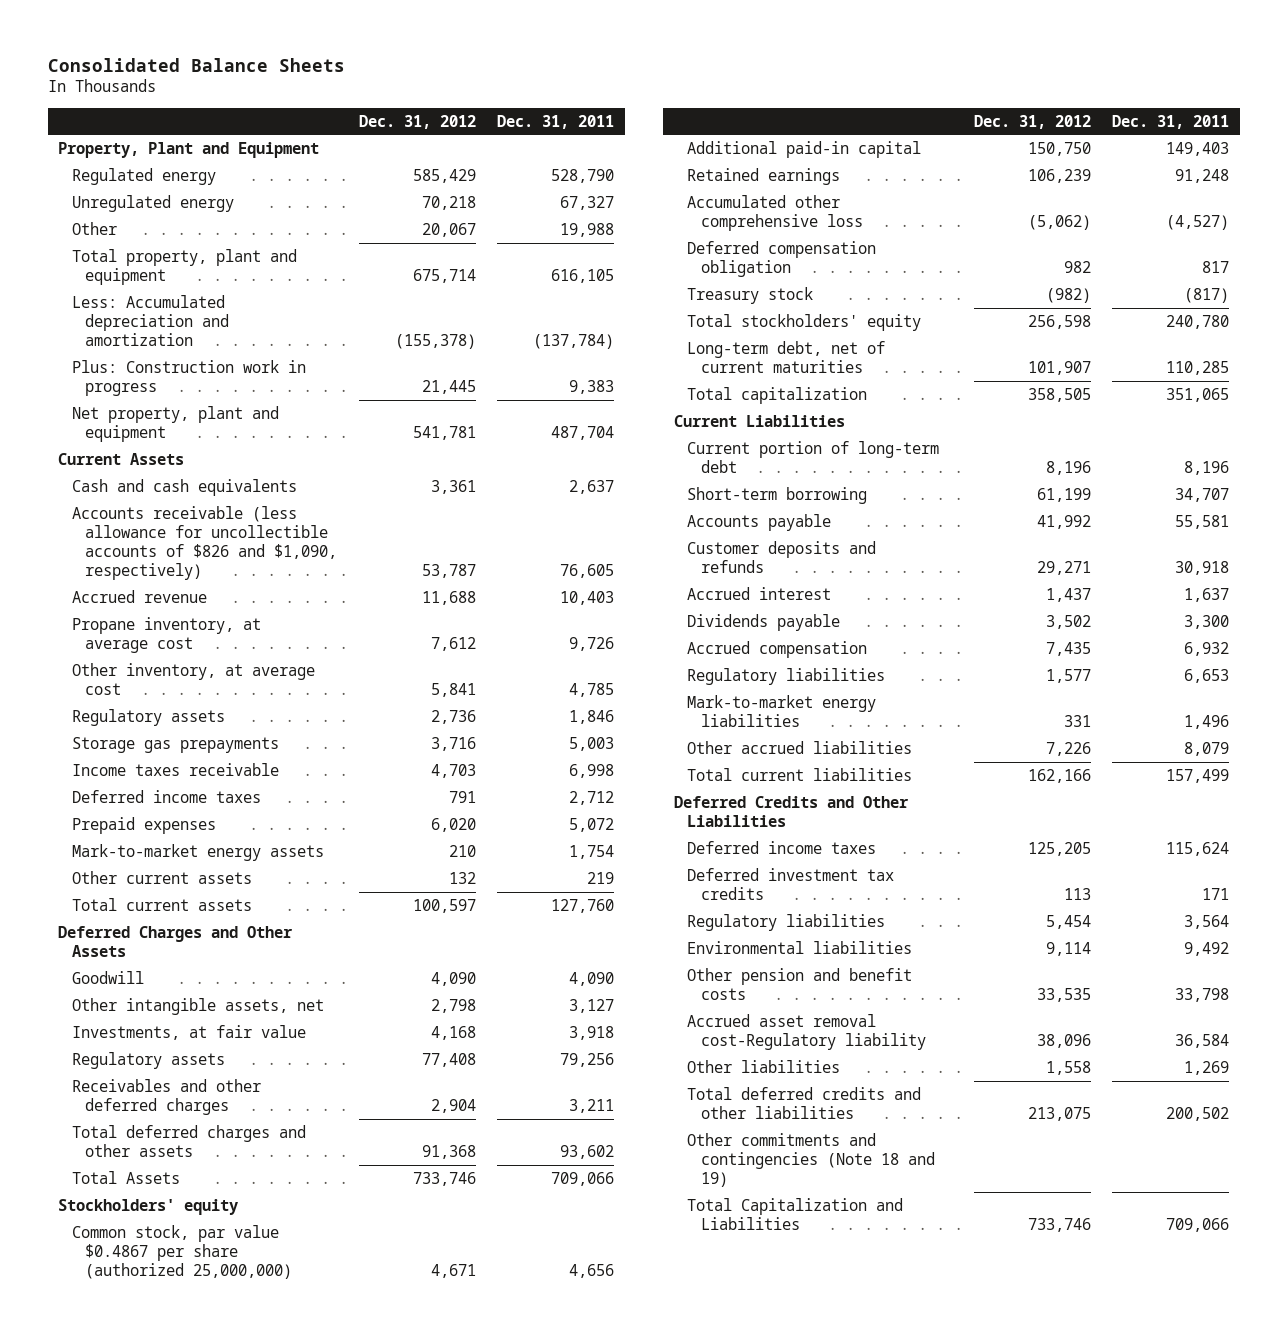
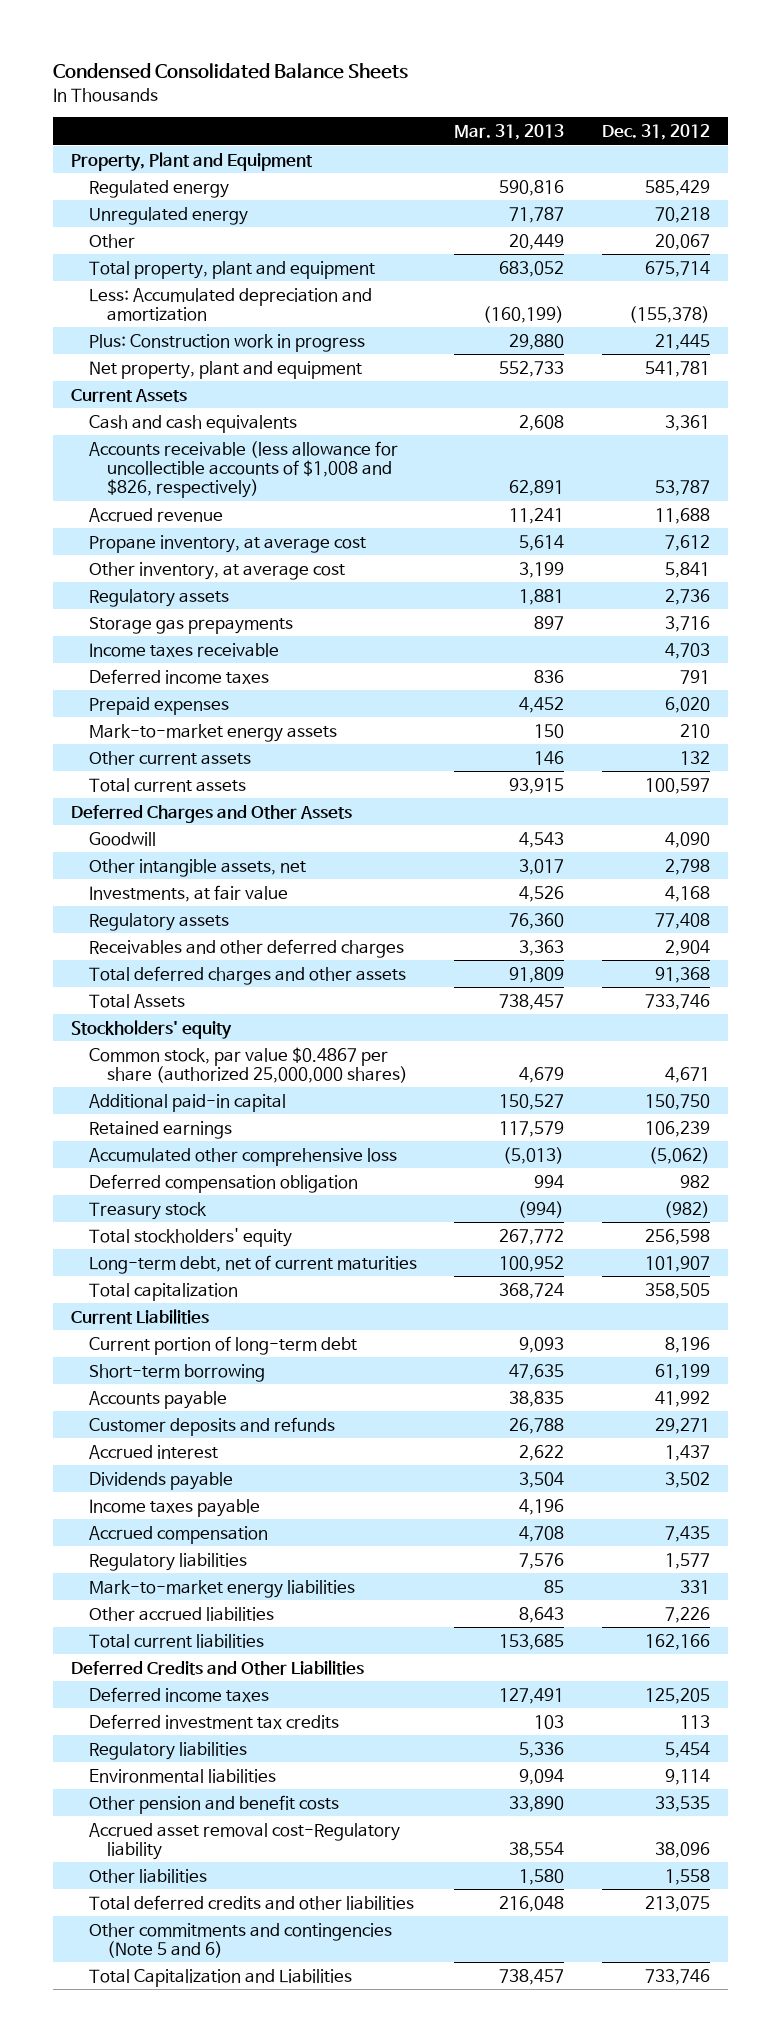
- Consolidated Balance Sheets
+ Condensed Consolidated Balance Sheets
- | Dec. 31, 2012 | Dec. 31, 2011
+ | Mar. 31, 2013 | Dec. 31, 2012
- Accounts receivable (less allowance for uncollectible accounts of $826 and $1,090, respectively) | 53,787 | 76,605
+ Accounts receivable (less allowance for uncollectible accounts of $1,008 and $826, respectively) | 62,891 | 53,787
- Common stock, par value $0.4867 per share (authorized 25,000,000) | 4,671 | 4,656
+ Common stock, par value $0.4867 per share (authorized 25,000,000 shares) | 4,679 | 4,671
+ Income taxes payable | 4,196 |
- Other commitments and contingencies (Note 18 and 19)
+ Other commitments and contingencies (Note 5 and 6)

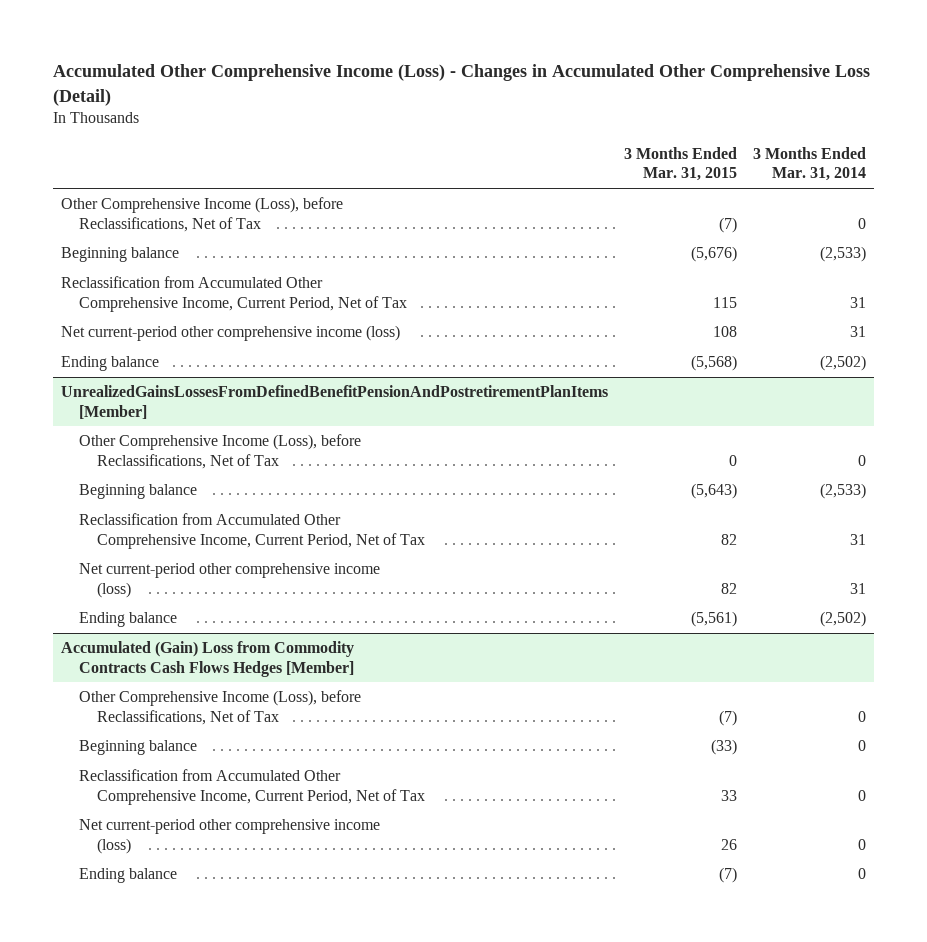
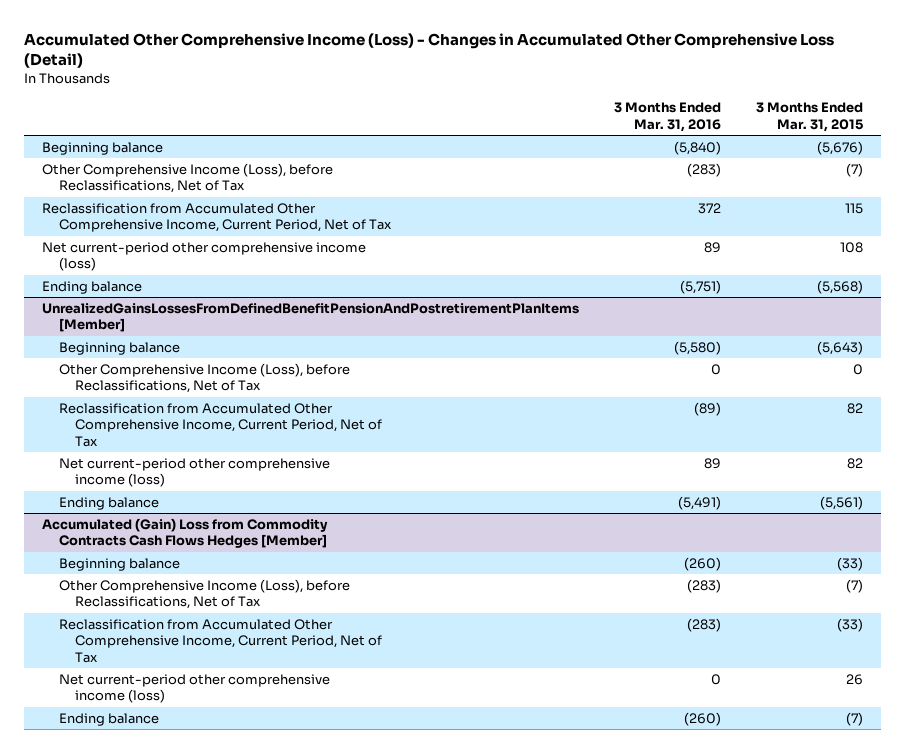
- | 3 Months Ended Mar. 31, 2015 | 3 Months Ended Mar. 31, 2014
+ | 3 Months Ended Mar. 31, 2016 | 3 Months Ended Mar. 31, 2015
moved down: Other Comprehensive Income (Loss), before Reclassifications, Net of Tax | (283) | (7)
@ UnrealizedGainsLossesFromDefinedBenefitPensionAndPostretirementPlanItems [Member]
moved down: Other Comprehensive Income (Loss), before Reclassifications, Net of Tax | 0 | 0
@ Accumulated (Gain) Loss from Commodity Contracts Cash Flows Hedges [Member]
- Reclassification from Accumulated Other Comprehensive Income, Current Period, Net of Tax | 33 | 0
moved down: Other Comprehensive Income (Loss), before Reclassifications, Net of Tax | (283) | (7)
+ Reclassification from Accumulated Other Comprehensive Income, Current Period, Net of Tax | (283) | (33)

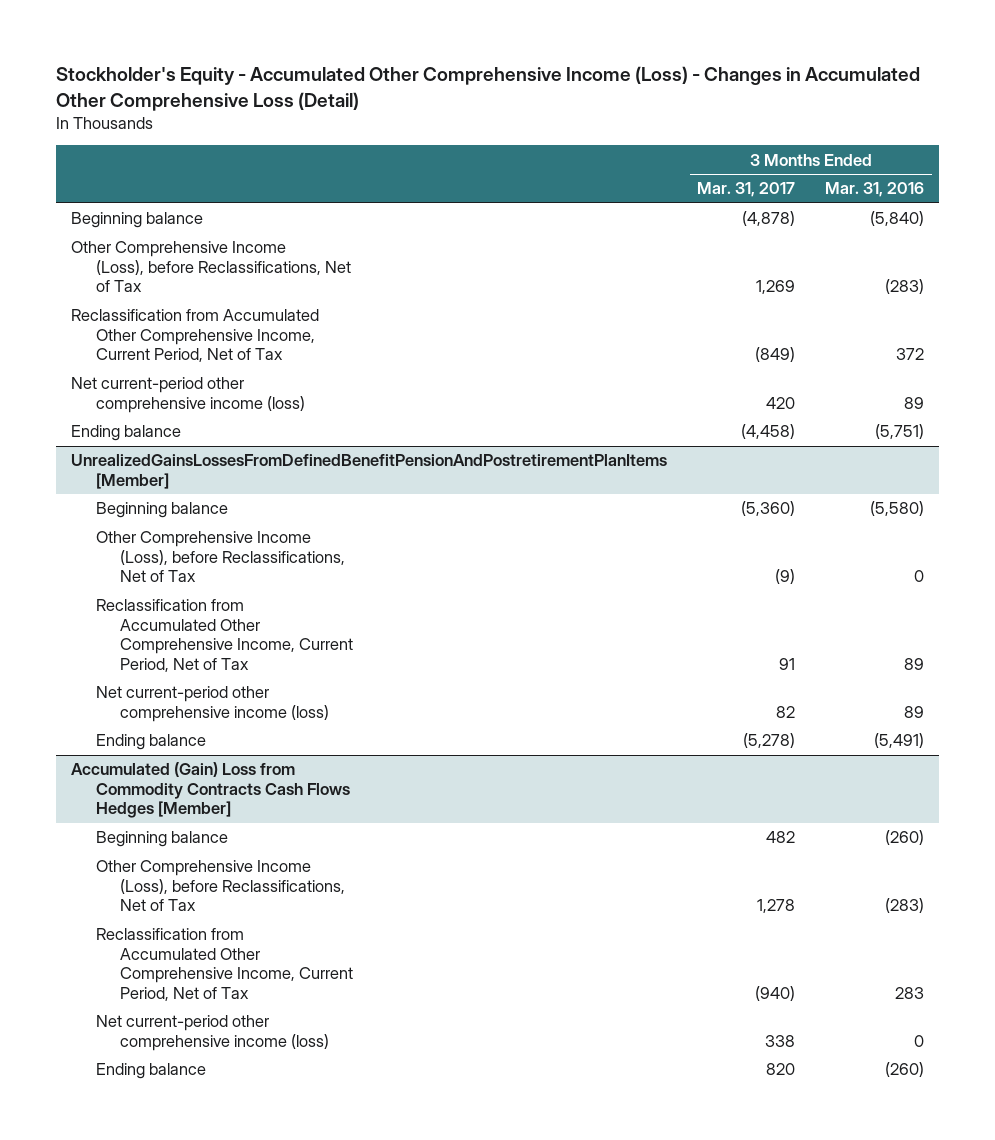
- Accumulated Other Comprehensive Income (Loss) - Changes in Accumulated Other Comprehensive Loss (Detail)
+ Stockholder's Equity - Accumulated Other Comprehensive Income (Loss) - Changes in Accumulated Other Comprehensive Loss (Detail)
- | 3 Months Ended Mar. 31, 2016 | 3 Months Ended Mar. 31, 2015
+ | 3 Months Ended Mar. 31, 2017 | 3 Months Ended Mar. 31, 2016
@ UnrealizedGainsLossesFromDefinedBenefitPensionAndPostretirementPlanItems [Member]
- Reclassification from Accumulated Other Comprehensive Income, Current Period, Net of Tax | (89) | 82
+ Reclassification from Accumulated Other Comprehensive Income, Current Period, Net of Tax | 91 | 89
@ Accumulated (Gain) Loss from Commodity Contracts Cash Flows Hedges [Member]
- Reclassification from Accumulated Other Comprehensive Income, Current Period, Net of Tax | (283) | (33)
+ Reclassification from Accumulated Other Comprehensive Income, Current Period, Net of Tax | (940) | 283

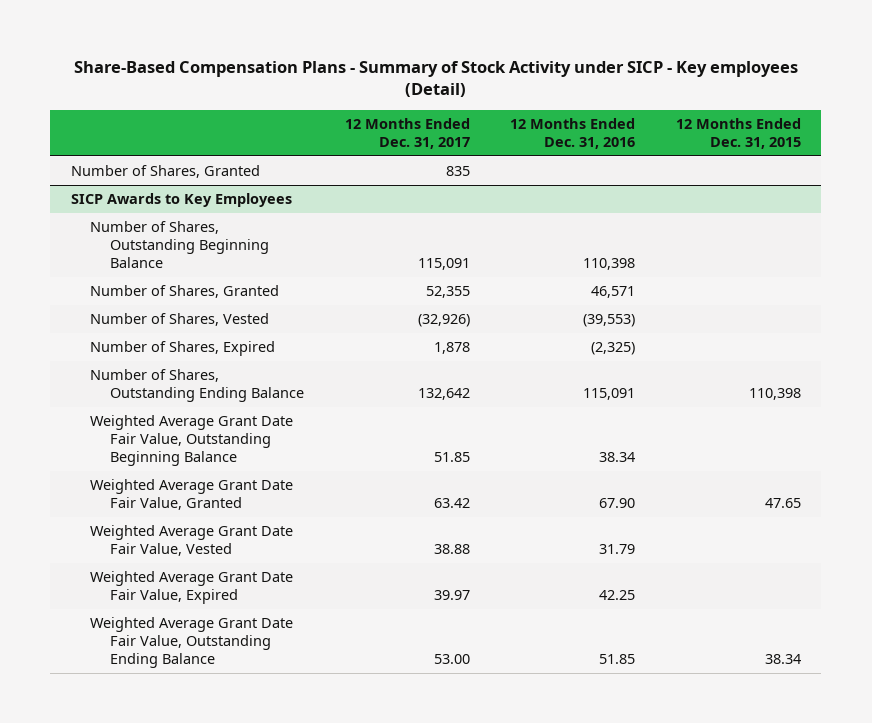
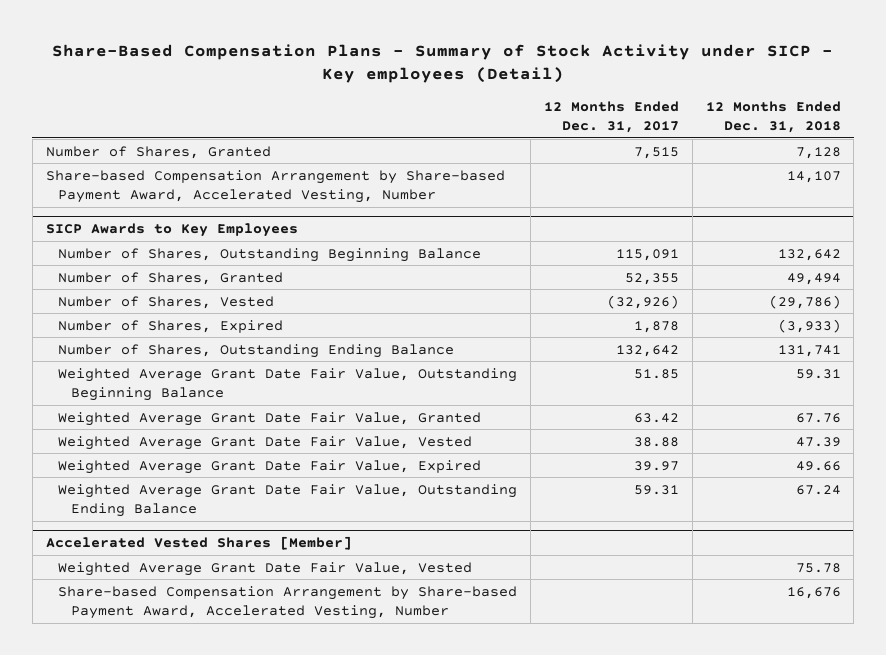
- | 12 Months Ended Dec. 31, 2017 | 12 Months Ended Dec. 31, 2016 | 12 Months Ended Dec. 31, 2015
+ | 12 Months Ended Dec. 31, 2017 | 12 Months Ended Dec. 31, 2018
- Number of Shares, Granted | 835 | |
+ Number of Shares, Granted | 7,515 | 7,128
+ Share-based Compensation Arrangement by Share-based Payment Award, Accelerated Vesting, Number | | 14,107
@ SICP Awards to Key Employees
- Weighted Average Grant Date Fair Value, Outstanding Ending Balance | 53.00 | 51.85 | 38.34
+ Weighted Average Grant Date Fair Value, Outstanding Ending Balance | 59.31 | 67.24
+ Accelerated Vested Shares [Member]
+ Weighted Average Grant Date Fair Value, Vested | | 75.78
+ Share-based Compensation Arrangement by Share-based Payment Award, Accelerated Vesting, Number | | 16,676

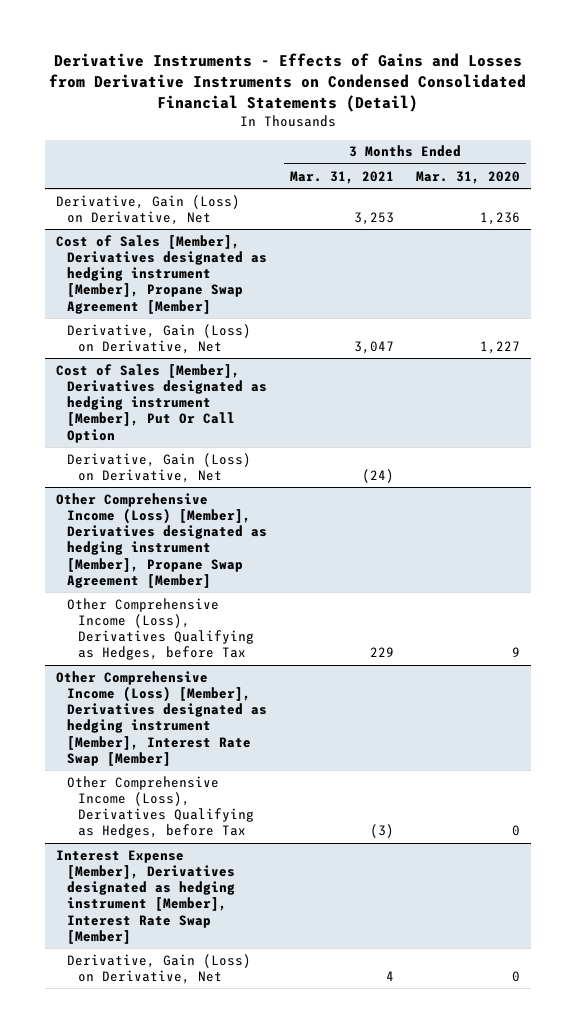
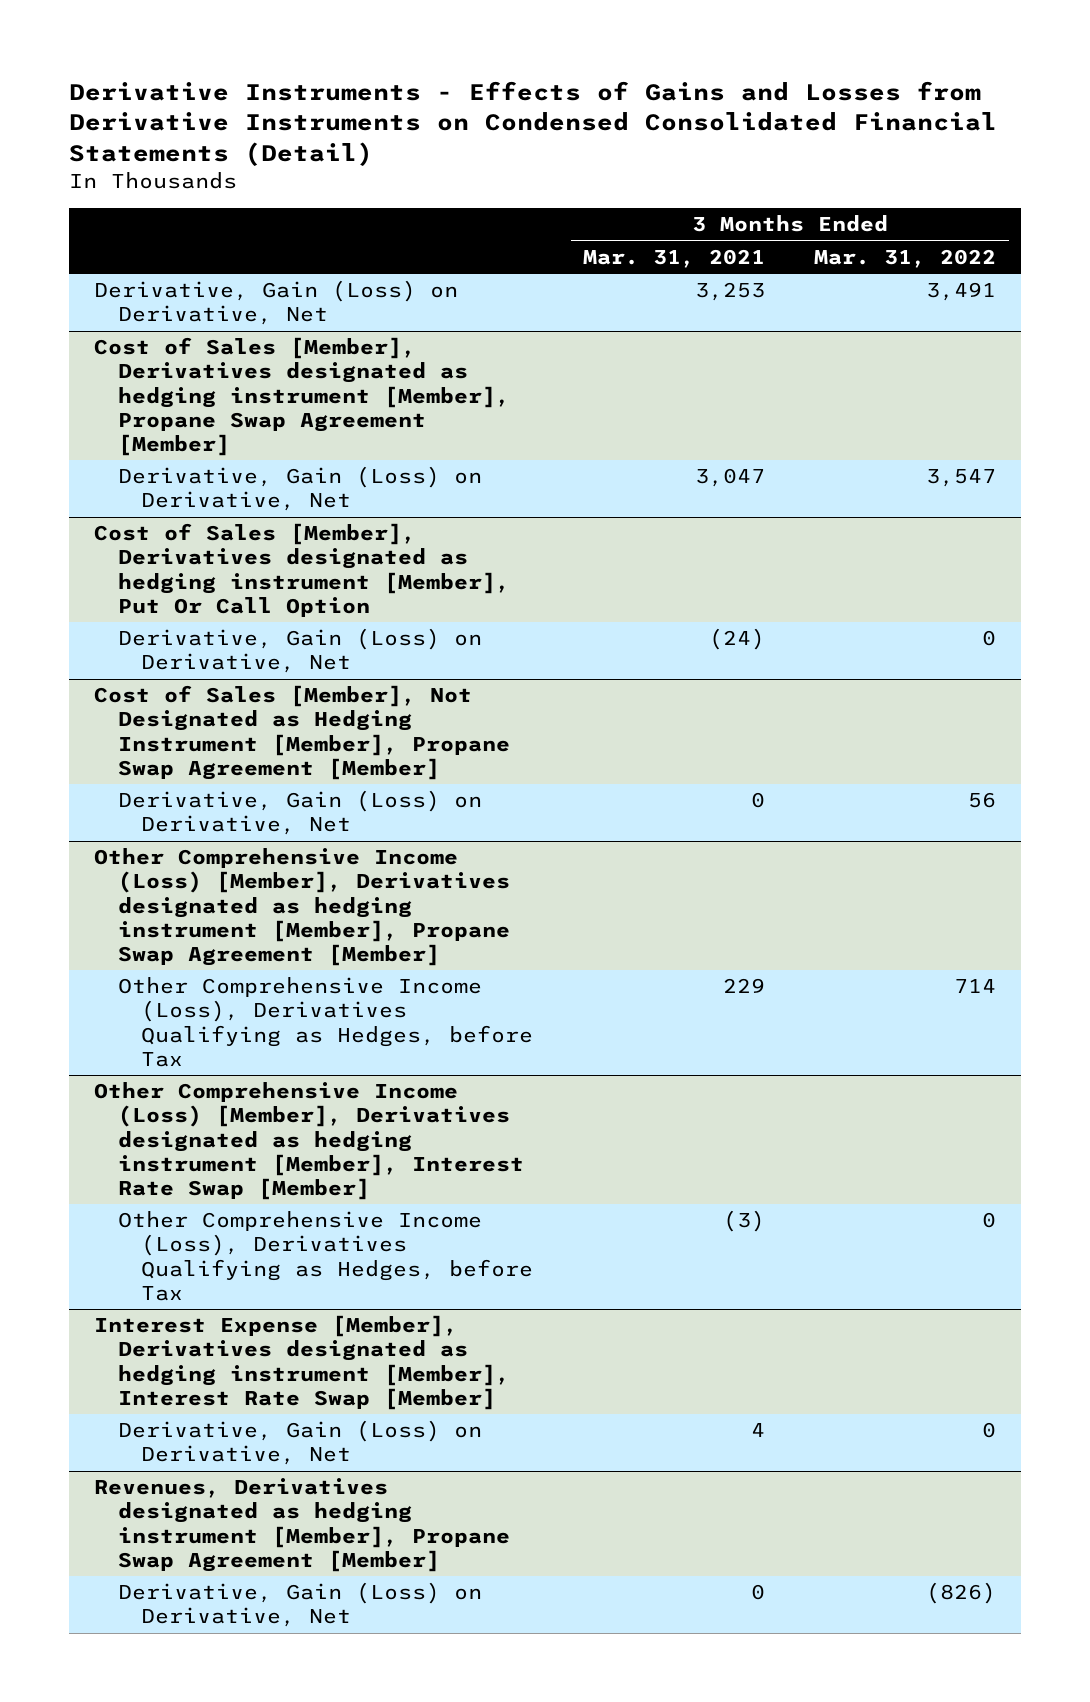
- | 3 Months Ended Mar. 31, 2021 | 3 Months Ended Mar. 31, 2020
+ | 3 Months Ended Mar. 31, 2021 | 3 Months Ended Mar. 31, 2022
+ Cost of Sales [Member], Not Designated as Hedging Instrument [Member], Propane Swap Agreement [Member]
+ Derivative, Gain (Loss) on Derivative, Net | 0 | 56
+ Revenues, Derivatives designated as hedging instrument [Member], Propane Swap Agreement [Member]
+ Derivative, Gain (Loss) on Derivative, Net | 0 | (826)

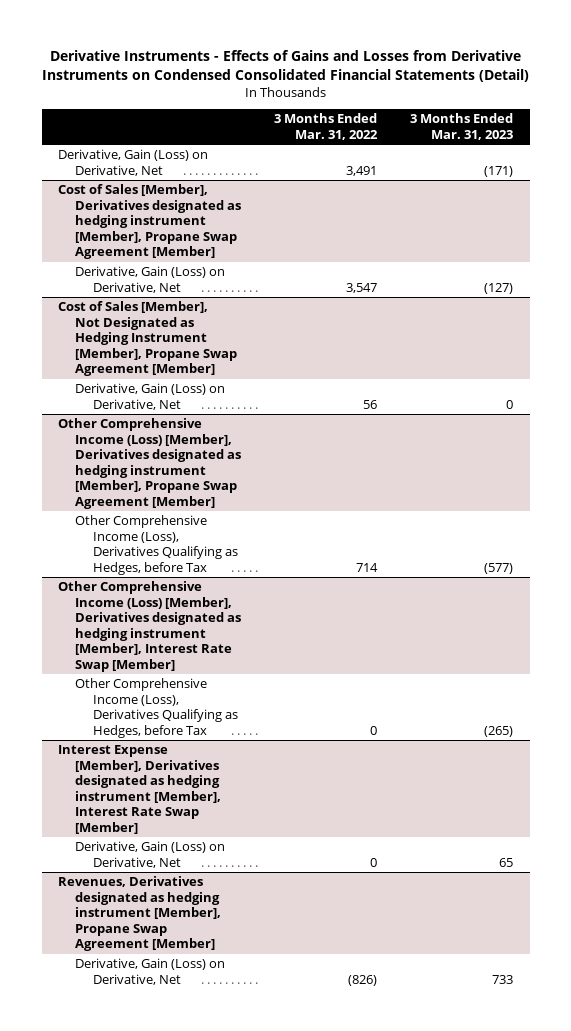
- | 3 Months Ended Mar. 31, 2021 | 3 Months Ended Mar. 31, 2022
+ | 3 Months Ended Mar. 31, 2022 | 3 Months Ended Mar. 31, 2023
- Cost of Sales [Member], Derivatives designated as hedging instrument [Member], Put Or Call Option
- Derivative, Gain (Loss) on Derivative, Net | (24) | 0

